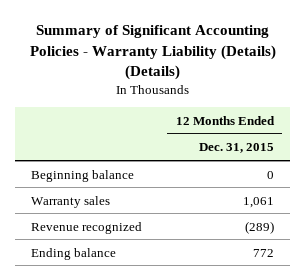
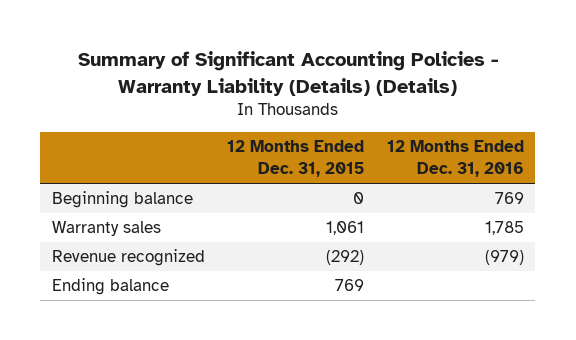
- | 12 Months Ended Dec. 31, 2015
+ | 12 Months Ended Dec. 31, 2015 | 12 Months Ended Dec. 31, 2016
- Revenue recognized | (289)
- Ending balance | 772
+ Revenue recognized | (292) | (979)
+ Ending balance | 769 |

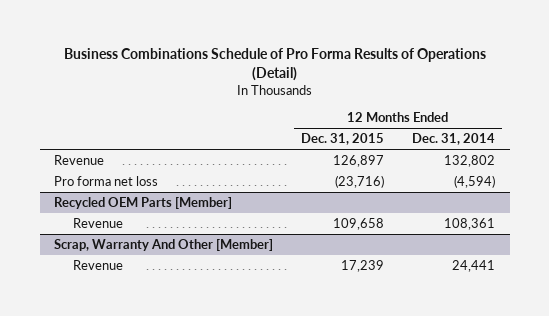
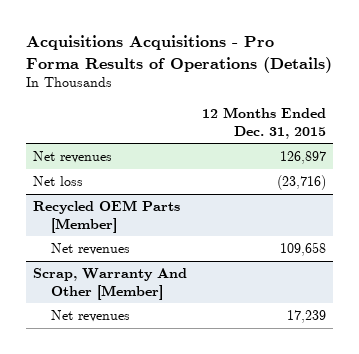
- Business Combinations Schedule of Pro Forma Results of Operations (Detail)
+ Acquisitions Acquisitions - Pro Forma Results of Operations (Details)
- | 12 Months Ended Dec. 31, 2015 | 12 Months Ended Dec. 31, 2014
+ | 12 Months Ended Dec. 31, 2015
- Revenue | 126,897 | 132,802
- Pro forma net loss | (23,716) | (4,594)
+ Net revenues | 126,897
+ Net loss | (23,716)
@ Recycled OEM Parts [Member]
- Revenue | 109,658 | 108,361
+ Net revenues | 109,658
@ Scrap, Warranty And Other [Member]
- Revenue | 17,239 | 24,441
+ Net revenues | 17,239

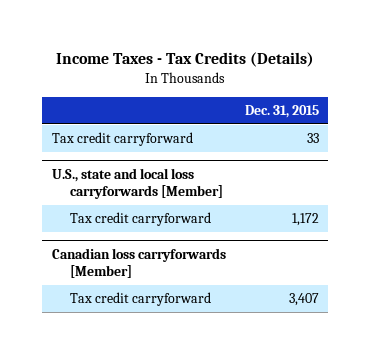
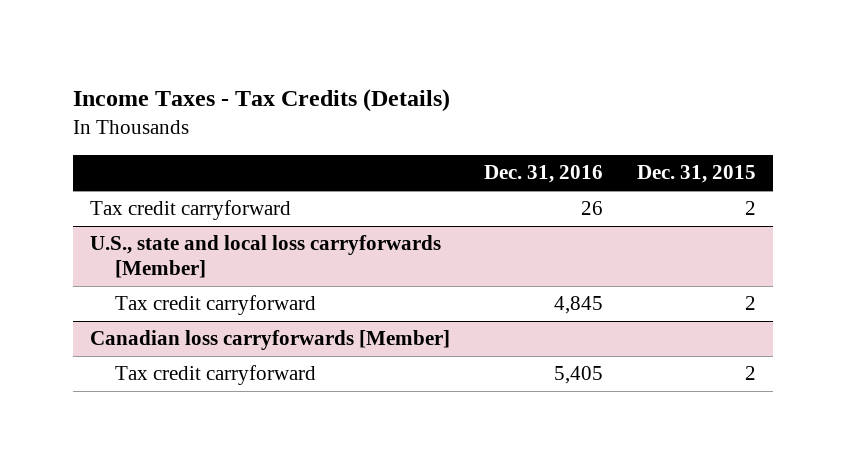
- | Dec. 31, 2015
+ | Dec. 31, 2016 | Dec. 31, 2015
- Tax credit carryforward | 33
+ Tax credit carryforward | 26 | 2
@ U.S., state and local loss carryforwards [Member]
- Tax credit carryforward | 1,172
+ Tax credit carryforward | 4,845 | 2
@ Canadian loss carryforwards [Member]
- Tax credit carryforward | 3,407
+ Tax credit carryforward | 5,405 | 2

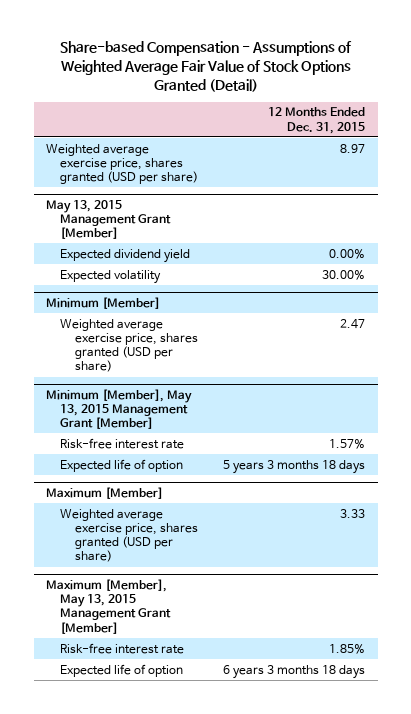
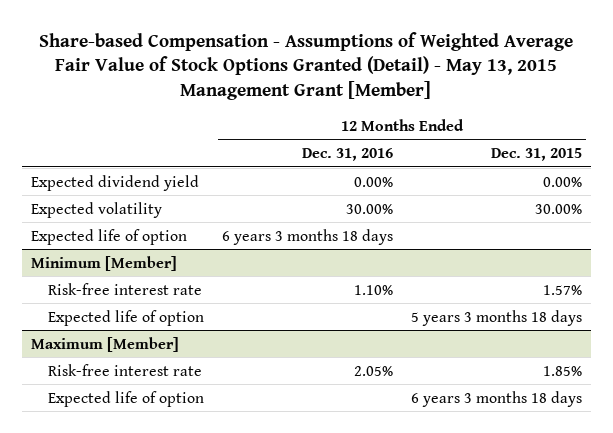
- Share-based Compensation - Assumptions of Weighted Average Fair Value of Stock Options Granted (Detail)
+ Share-based Compensation - Assumptions of Weighted Average Fair Value of Stock Options Granted (Detail) - May 13, 2015 Management Grant [Member]
- | 12 Months Ended Dec. 31, 2015
+ | 12 Months Ended Dec. 31, 2016 | 12 Months Ended Dec. 31, 2015
- Weighted average exercise price, shares granted (USD per share) | 8.97
- May 13, 2015 Management Grant [Member]
+ Expected life of option | 6 years 3 months 18 days |
@ Minimum [Member]
- Weighted average exercise price, shares granted (USD per share) | 2.47
- Minimum [Member], May 13, 2015 Management Grant [Member]
@ Maximum [Member]
- Weighted average exercise price, shares granted (USD per share) | 3.33
- Maximum [Member], May 13, 2015 Management Grant [Member]

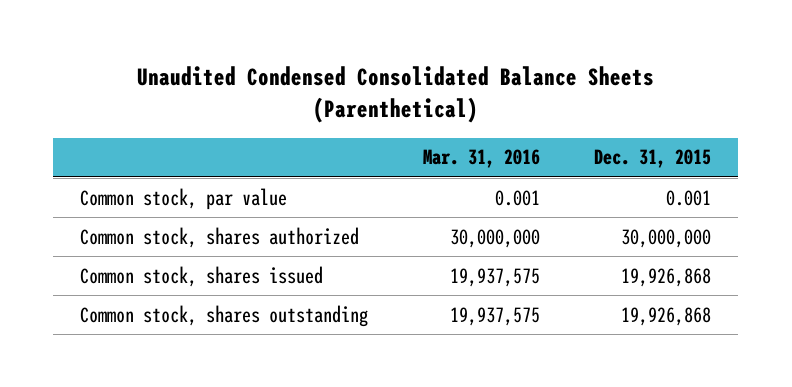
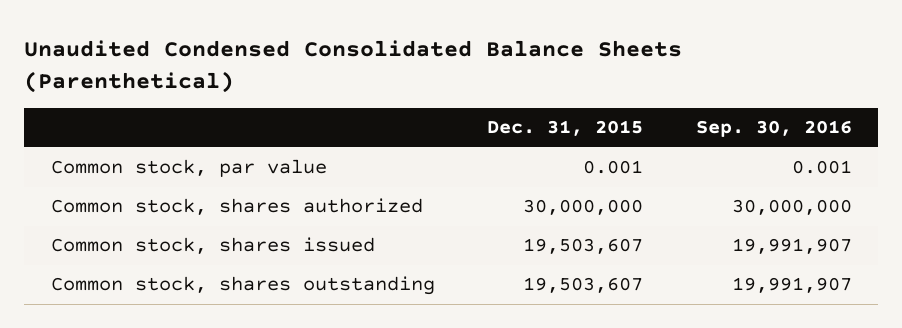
- | Mar. 31, 2016 | Dec. 31, 2015
+ | Dec. 31, 2015 | Sep. 30, 2016
- Common stock, shares issued | 19,937,575 | 19,926,868
- Common stock, shares outstanding | 19,937,575 | 19,926,868
+ Common stock, shares issued | 19,503,607 | 19,991,907
+ Common stock, shares outstanding | 19,503,607 | 19,991,907

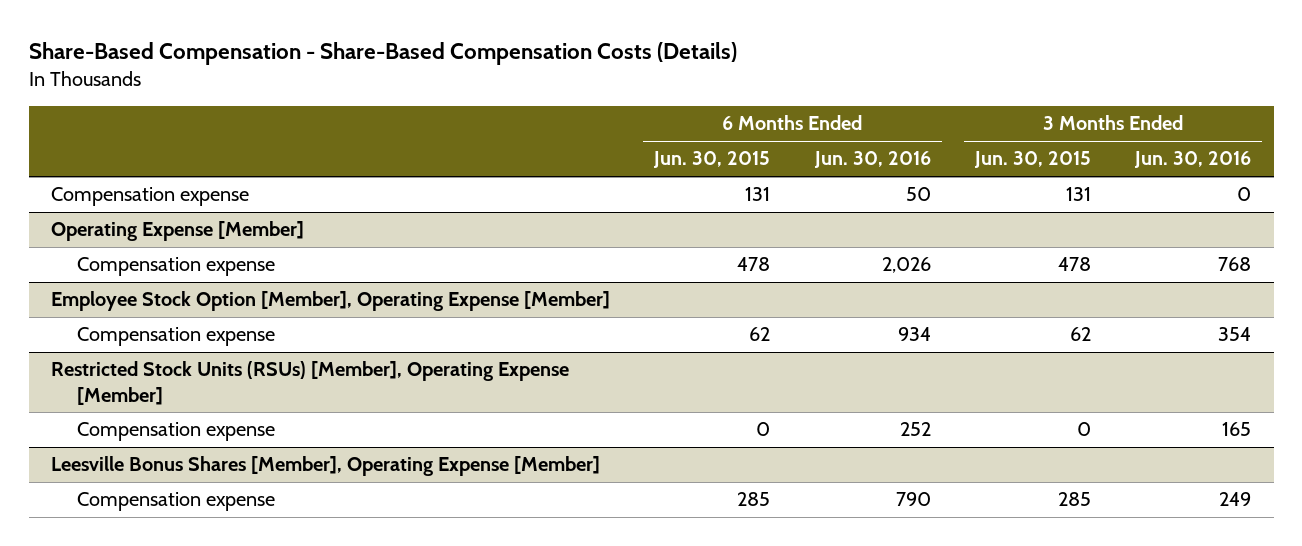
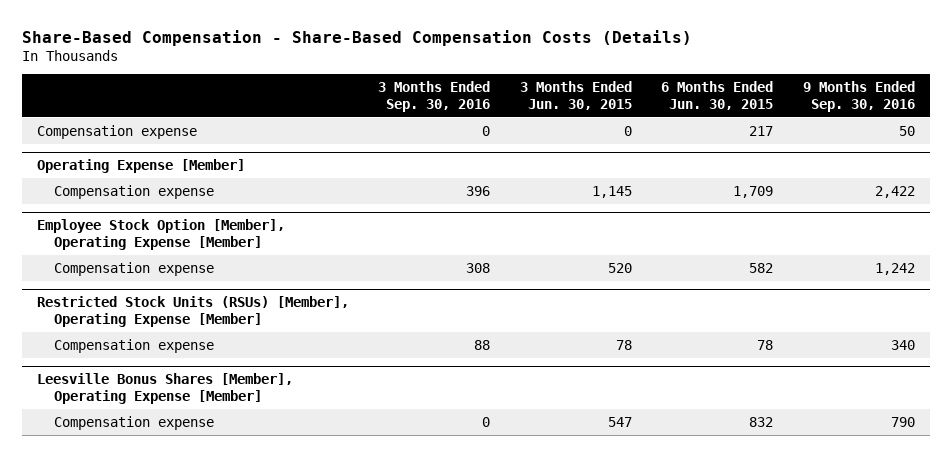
- | 6 Months Ended Jun. 30, 2015 | 6 Months Ended Jun. 30, 2016 | 3 Months Ended Jun. 30, 2015 | 3 Months Ended Jun. 30, 2016
+ | 3 Months Ended Sep. 30, 2016 | 3 Months Ended Jun. 30, 2015 | 6 Months Ended Jun. 30, 2015 | 9 Months Ended Sep. 30, 2016
- Compensation expense | 131 | 50 | 131 | 0
+ Compensation expense | 0 | 0 | 217 | 50
@ Operating Expense [Member]
- Compensation expense | 478 | 2,026 | 478 | 768
+ Compensation expense | 396 | 1,145 | 1,709 | 2,422
@ Employee Stock Option [Member], Operating Expense [Member]
- Compensation expense | 62 | 934 | 62 | 354
+ Compensation expense | 308 | 520 | 582 | 1,242
@ Restricted Stock Units (RSUs) [Member], Operating Expense [Member]
- Compensation expense | 0 | 252 | 0 | 165
+ Compensation expense | 88 | 78 | 78 | 340
@ Leesville Bonus Shares [Member], Operating Expense [Member]
- Compensation expense | 285 | 790 | 285 | 249
+ Compensation expense | 0 | 547 | 832 | 790

